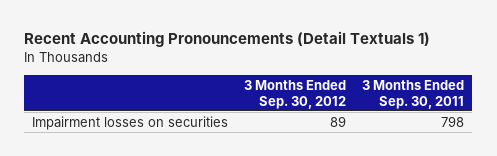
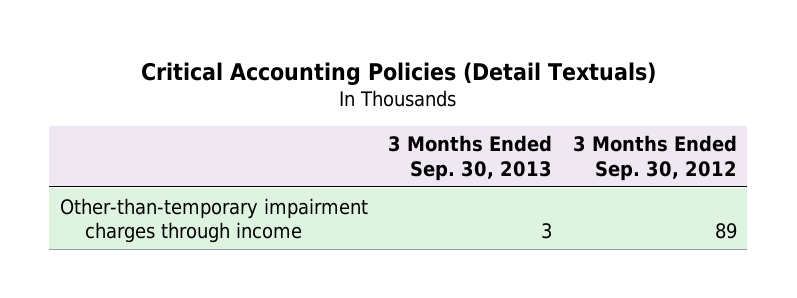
- Recent Accounting Pronouncements (Detail Textuals 1)
+ Critical Accounting Policies (Detail Textuals)
- | 3 Months Ended Sep. 30, 2012 | 3 Months Ended Sep. 30, 2011
+ | 3 Months Ended Sep. 30, 2013 | 3 Months Ended Sep. 30, 2012
- Impairment losses on securities | 89 | 798
+ Other-than-temporary impairment charges through income | 3 | 89

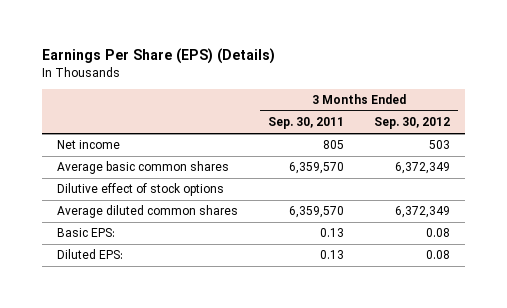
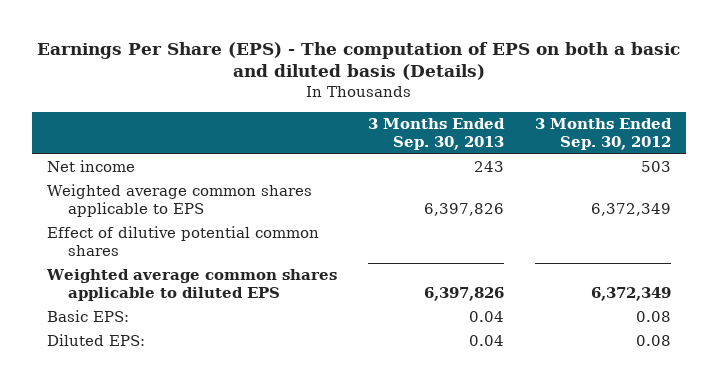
- Earnings Per Share (EPS) (Details)
+ Earnings Per Share (EPS) - The computation of EPS on both a basic and diluted basis (Details)
- | 3 Months Ended Sep. 30, 2011 | 3 Months Ended Sep. 30, 2012
+ | 3 Months Ended Sep. 30, 2013 | 3 Months Ended Sep. 30, 2012
- Average basic common shares | 6,359,570 | 6,372,349
- Dilutive effect of stock options
- Average diluted common shares | 6,359,570 | 6,372,349
+ Weighted average common shares applicable to EPS | 6,397,826 | 6,372,349
+ Effect of dilutive potential common shares
+ Weighted average common shares applicable to diluted EPS | 6,397,826 | 6,372,349

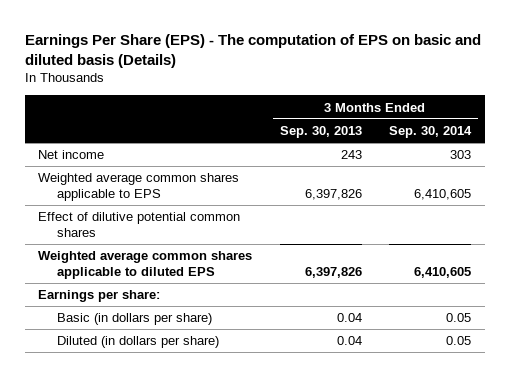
- Earnings Per Share (EPS) - The computation of EPS on both a basic and diluted basis (Details)
+ Earnings Per Share (EPS) - The computation of EPS on basic and diluted basis (Details)
- | 3 Months Ended Sep. 30, 2013 | 3 Months Ended Sep. 30, 2012
+ | 3 Months Ended Sep. 30, 2013 | 3 Months Ended Sep. 30, 2014
- Basic EPS: | 0.04 | 0.08
- Diluted EPS: | 0.04 | 0.08
+ Earnings per share:
+ Basic (in dollars per share) | 0.04 | 0.05
+ Diluted (in dollars per share) | 0.04 | 0.05

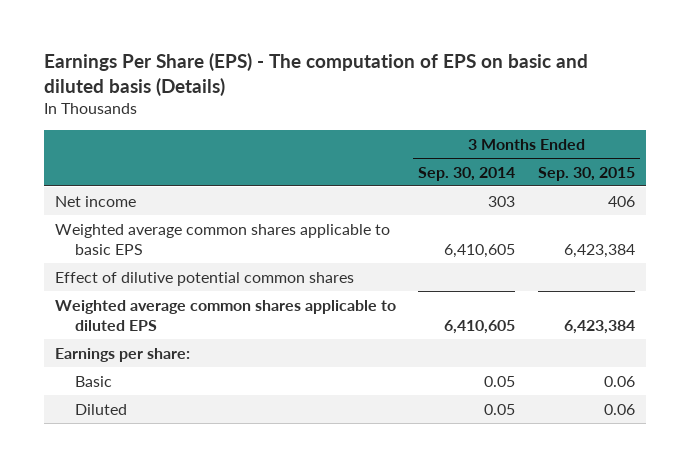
- | 3 Months Ended Sep. 30, 2013 | 3 Months Ended Sep. 30, 2014
+ | 3 Months Ended Sep. 30, 2014 | 3 Months Ended Sep. 30, 2015
- Weighted average common shares applicable to EPS | 6,397,826 | 6,410,605
+ Weighted average common shares applicable to basic EPS | 6,410,605 | 6,423,384
- Basic (in dollars per share) | 0.04 | 0.05
- Diluted (in dollars per share) | 0.04 | 0.05
+ Basic | 0.05 | 0.06
+ Diluted | 0.05 | 0.06

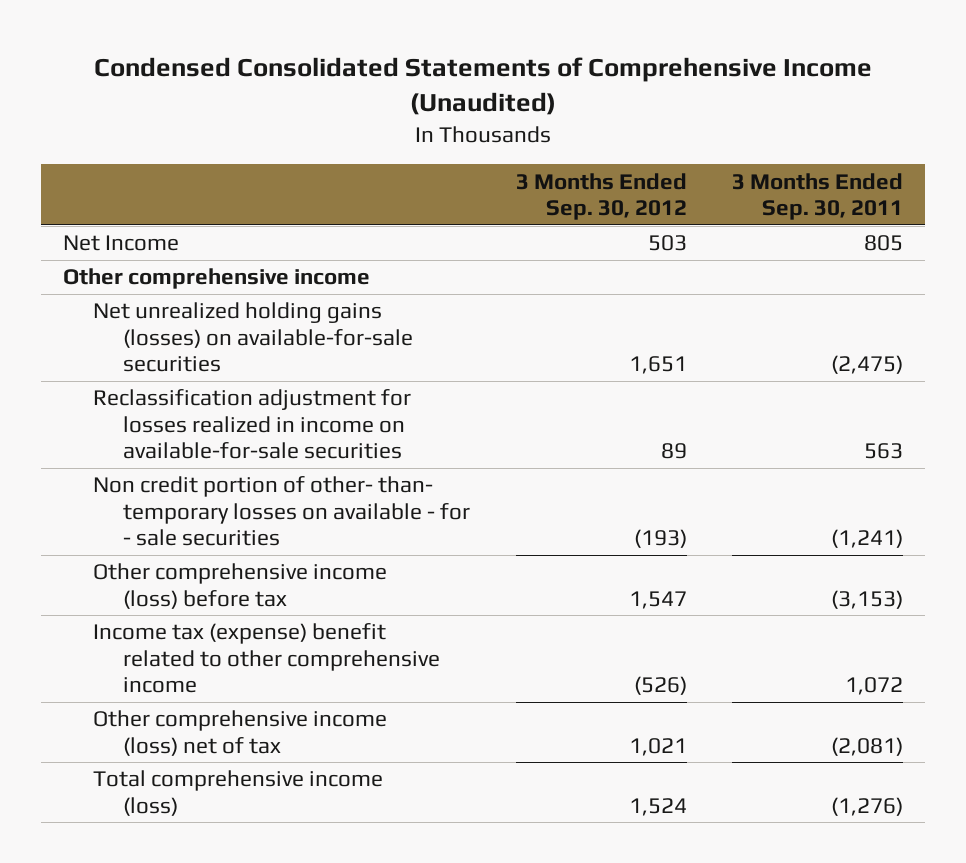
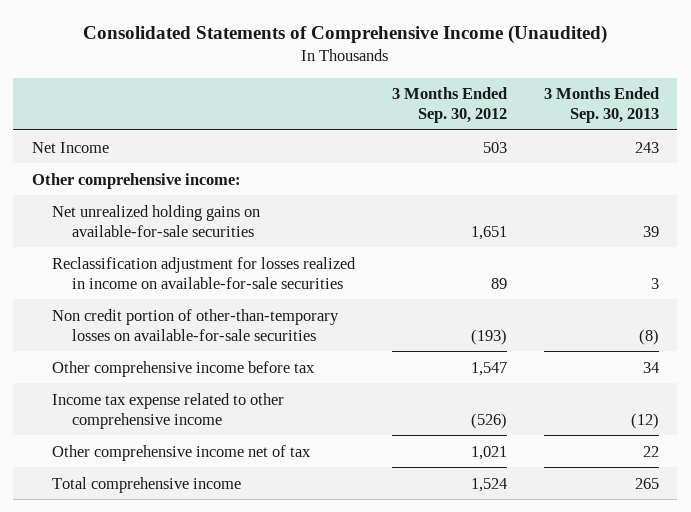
- Condensed Consolidated Statements of Comprehensive Income (Unaudited)
+ Consolidated Statements of Comprehensive Income (Unaudited)
- | 3 Months Ended Sep. 30, 2012 | 3 Months Ended Sep. 30, 2011
+ | 3 Months Ended Sep. 30, 2012 | 3 Months Ended Sep. 30, 2013
- Other comprehensive income
- Net unrealized holding gains (losses) on available-for-sale securities | 1,651 | (2,475)
+ Other comprehensive income:
+ Net unrealized holding gains on available-for-sale securities | 1,651 | 39
- Non credit portion of other- than- temporary losses on available - for - sale securities | (193) | (1,241)
- Other comprehensive income (loss) before tax | 1,547 | (3,153)
- Income tax (expense) benefit related to other comprehensive income | (526) | 1,072
- Other comprehensive income (loss) net of tax | 1,021 | (2,081)
- Total comprehensive income (loss) | 1,524 | (1,276)
+ Non credit portion of other-than-temporary losses on available-for-sale securities | (193) | (8)
+ Other comprehensive income before tax | 1,547 | 34
+ Income tax expense related to other comprehensive income | (526) | (12)
+ Other comprehensive income net of tax | 1,021 | 22
+ Total comprehensive income | 1,524 | 265

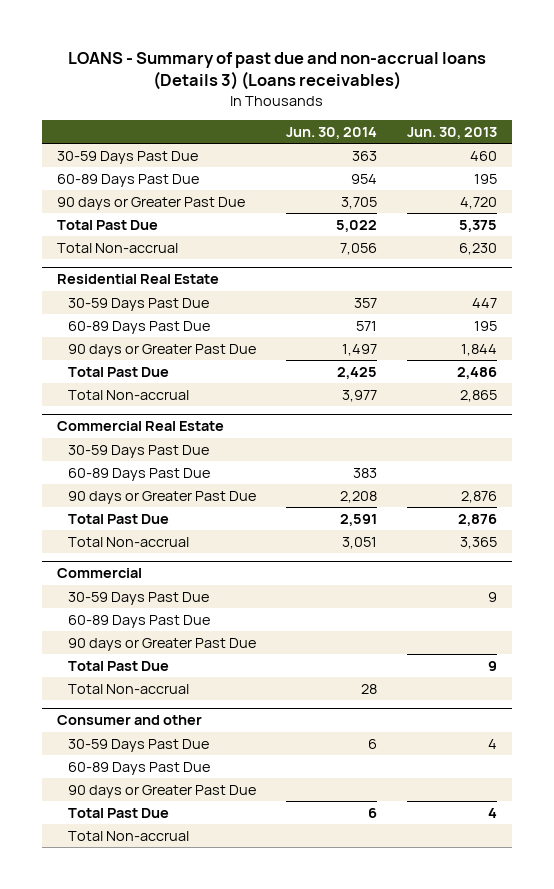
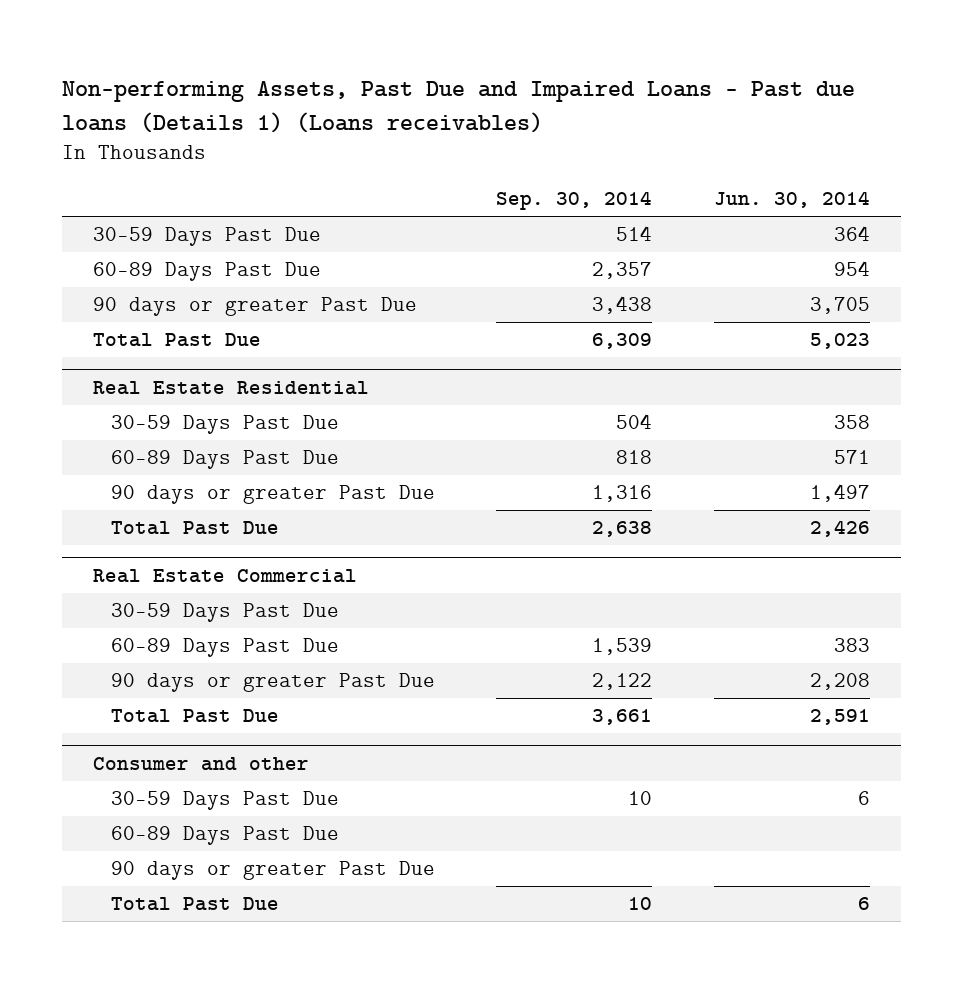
- LOANS - Summary of past due and non-accrual loans (Details 3) (Loans receivables)
+ Non-performing Assets, Past Due and Impaired Loans - Past due loans (Details 1) (Loans receivables)
- | Jun. 30, 2014 | Jun. 30, 2013
+ | Sep. 30, 2014 | Jun. 30, 2014
- 30-59 Days Past Due | 363 | 460
+ 30-59 Days Past Due | 514 | 364
- 90 days or Greater Past Due | 3,705 | 4,720
- Total Past Due | 5,022 | 5,375
- Total Non-accrual | 7,056 | 6,230
- Residential Real Estate
- 30-59 Days Past Due | 357 | 447
+ 90 days or greater Past Due | 3,438 | 3,705
+ Total Past Due | 6,309 | 5,023
+ Real Estate Residential
+ 30-59 Days Past Due | 504 | 358
- 90 days or Greater Past Due | 1,497 | 1,844
- Total Past Due | 2,425 | 2,486
- Total Non-accrual | 3,977 | 2,865
- Commercial Real Estate
+ 90 days or greater Past Due | 1,316 | 1,497
+ Total Past Due | 2,638 | 2,426
+ Real Estate Commercial
- 90 days or Greater Past Due | 2,208 | 2,876
+ 90 days or greater Past Due | 2,122 | 2,208
- Total Non-accrual | 3,051 | 3,365
- Commercial
- 30-59 Days Past Due | | 9
- 60-89 Days Past Due
- 90 days or Greater Past Due
- Total Past Due | | 9
- Total Non-accrual | 28 |
@ Consumer and other
- 90 days or Greater Past Due
+ 90 days or greater Past Due
- Total Non-accrual

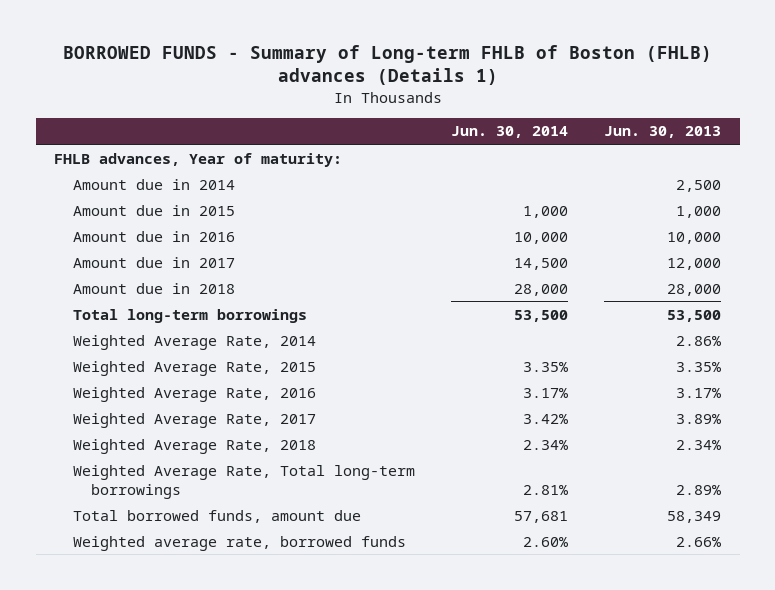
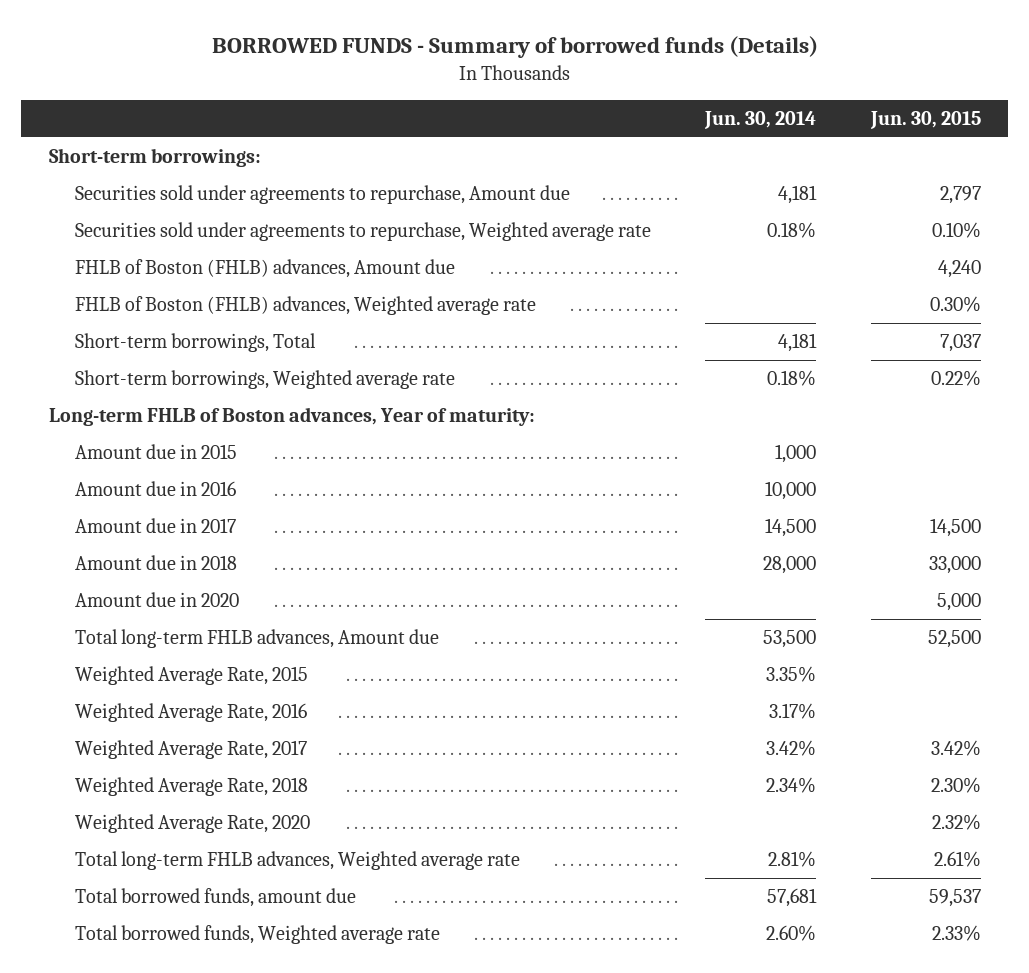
- BORROWED FUNDS - Summary of Long-term FHLB of Boston (FHLB) advances (Details 1)
+ BORROWED FUNDS - Summary of borrowed funds (Details)
- | Jun. 30, 2014 | Jun. 30, 2013
+ | Jun. 30, 2014 | Jun. 30, 2015
- FHLB advances, Year of maturity:
- Amount due in 2014 | | 2,500
+ Short-term borrowings:
+ Securities sold under agreements to repurchase, Amount due | 4,181 | 2,797
+ Securities sold under agreements to repurchase, Weighted average rate | 0.18% | 0.10%
+ FHLB of Boston (FHLB) advances, Amount due | | 4,240
+ FHLB of Boston (FHLB) advances, Weighted average rate | | 0.30%
+ Short-term borrowings, Total | 4,181 | 7,037
+ Short-term borrowings, Weighted average rate | 0.18% | 0.22%
+ Long-term FHLB of Boston advances, Year of maturity:
- Total long-term borrowings | 53,500 | 53,500
- Weighted Average Rate, 2014 | | 2.86%
+ Amount due in 2020 | | 5,000
+ Total long-term FHLB advances, Amount due | 53,500 | 52,500
- Weighted Average Rate, Total long-term borrowings | 2.81% | 2.89%
+ Weighted Average Rate, 2020 | | 2.32%
+ Total long-term FHLB advances, Weighted average rate | 2.81% | 2.61%
- Weighted average rate, borrowed funds | 2.60% | 2.66%
+ Total borrowed funds, Weighted average rate | 2.60% | 2.33%

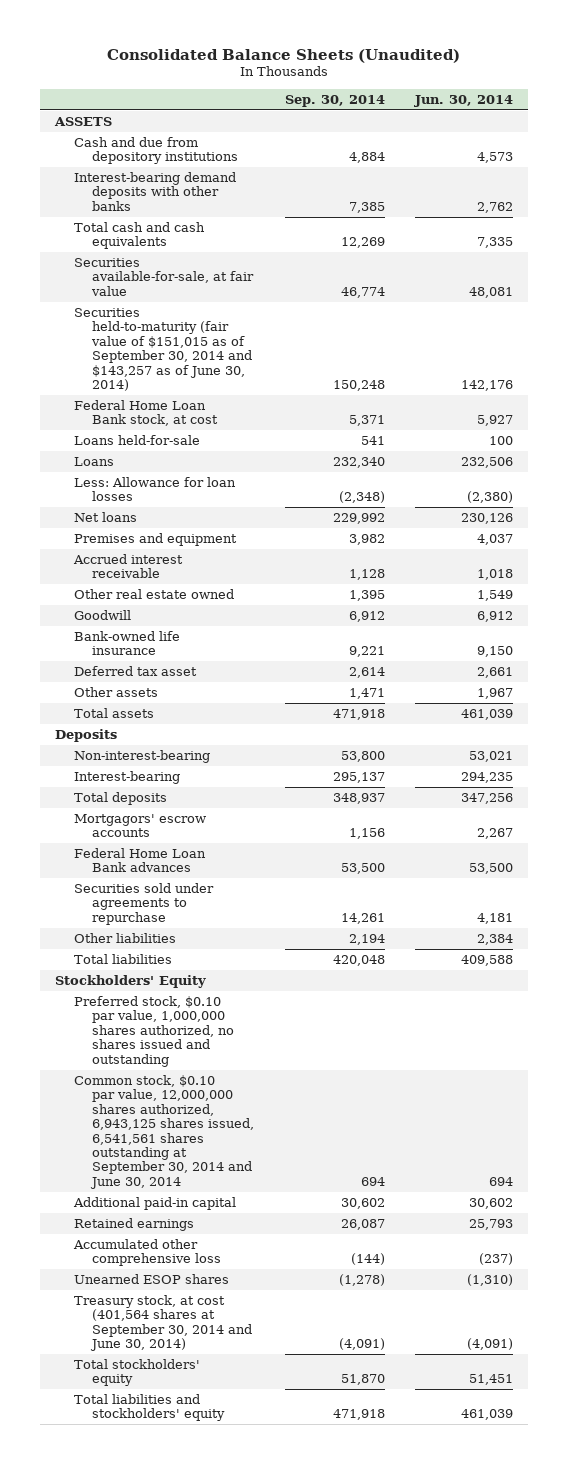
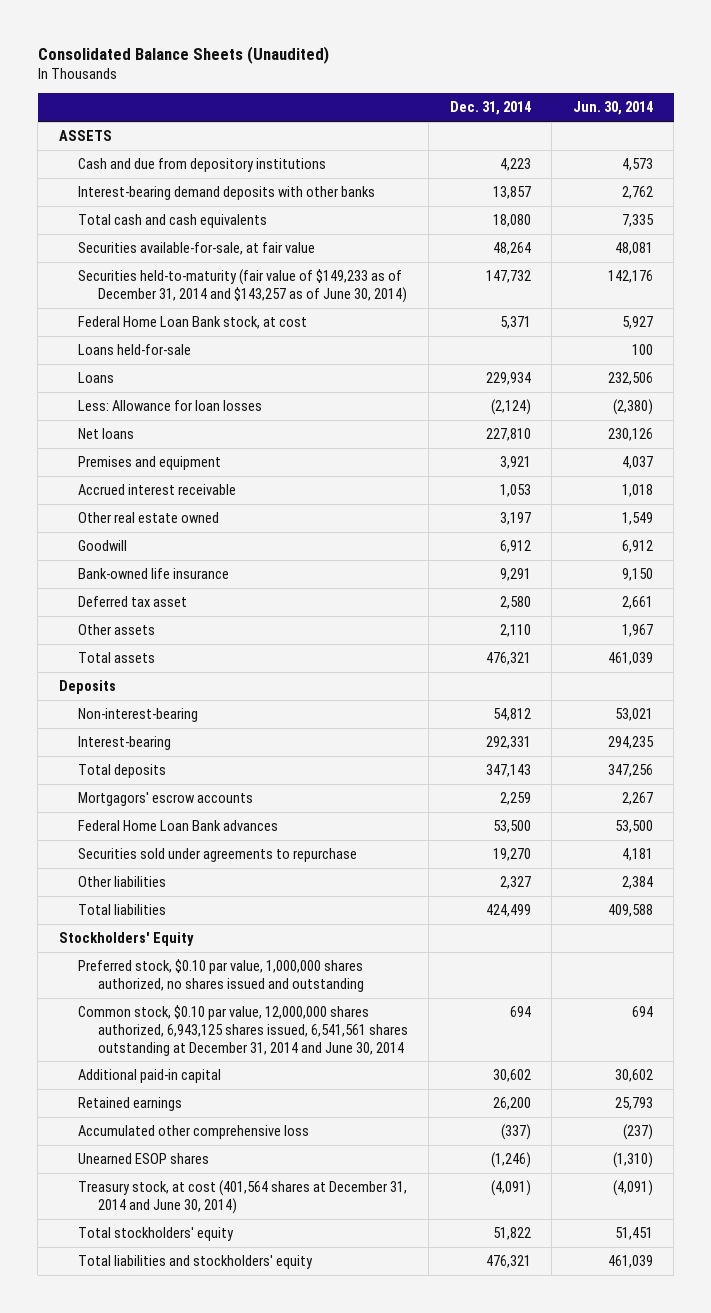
- | Sep. 30, 2014 | Jun. 30, 2014
+ | Dec. 31, 2014 | Jun. 30, 2014
- Securities held-to-maturity (fair value of $151,015 as of September 30, 2014 and $143,257 as of June 30, 2014) | 150,248 | 142,176
+ Securities held-to-maturity (fair value of $149,233 as of December 31, 2014 and $143,257 as of June 30, 2014) | 147,732 | 142,176
- Common stock, $0.10 par value, 12,000,000 shares authorized, 6,943,125 shares issued, 6,541,561 shares outstanding at September 30, 2014 and June 30, 2014 | 694 | 694
+ Common stock, $0.10 par value, 12,000,000 shares authorized, 6,943,125 shares issued, 6,541,561 shares outstanding at December 31, 2014 and June 30, 2014 | 694 | 694
- Treasury stock, at cost (401,564 shares at September 30, 2014 and June 30, 2014) | (4,091) | (4,091)
+ Treasury stock, at cost (401,564 shares at December 31, 2014 and June 30, 2014) | (4,091) | (4,091)

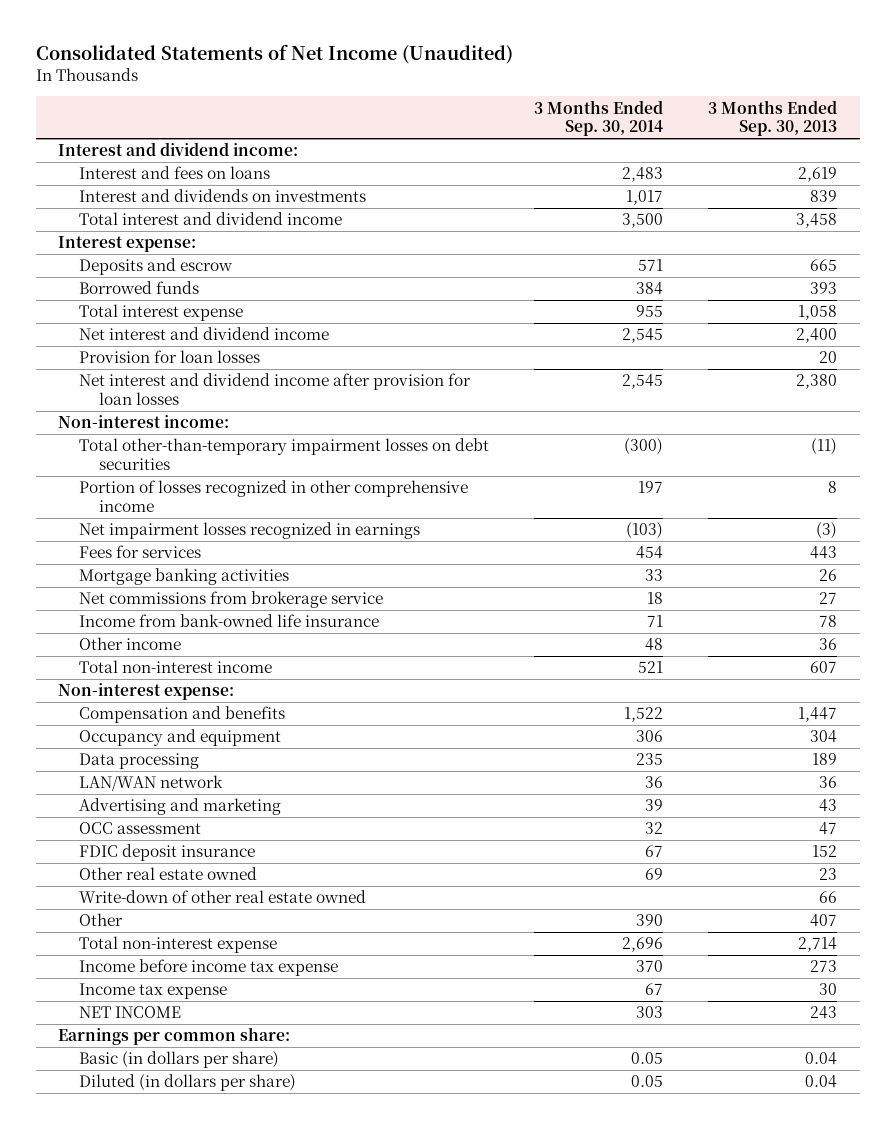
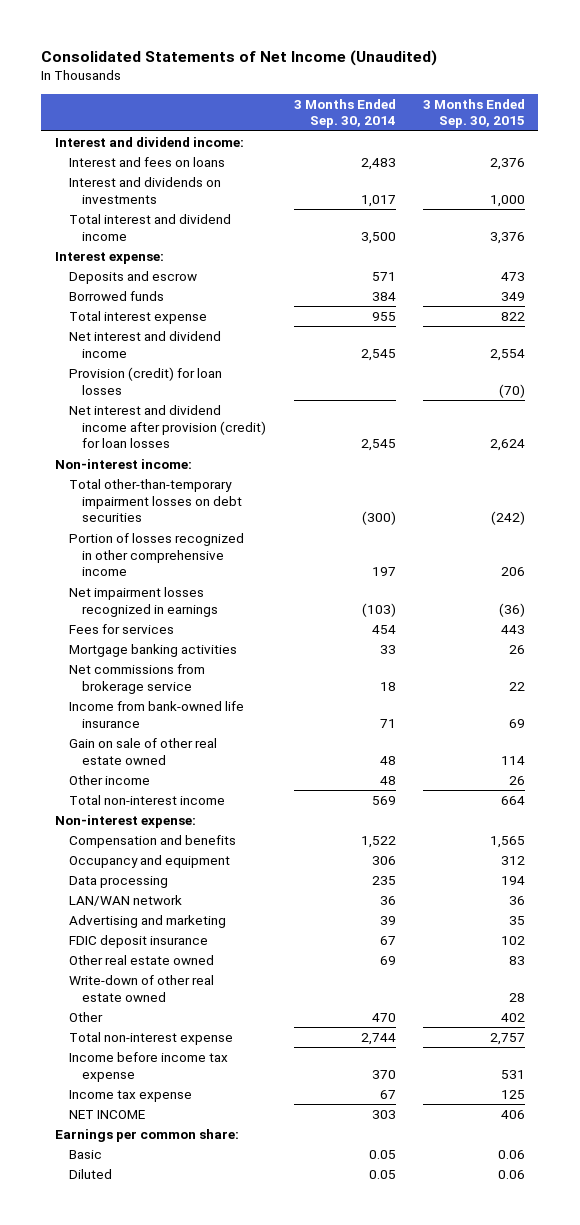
- | 3 Months Ended Sep. 30, 2014 | 3 Months Ended Sep. 30, 2013
+ | 3 Months Ended Sep. 30, 2014 | 3 Months Ended Sep. 30, 2015
- Provision for loan losses | | 20
- Net interest and dividend income after provision for loan losses | 2,545 | 2,380
+ Provision (credit) for loan losses | | (70)
+ Net interest and dividend income after provision (credit) for loan losses | 2,545 | 2,624
+ Gain on sale of other real estate owned | 48 | 114
- Total non-interest income | 521 | 607
+ Total non-interest income | 569 | 664
- OCC assessment | 32 | 47
- Other | 390 | 407
- Total non-interest expense | 2,696 | 2,714
+ Other | 470 | 402
+ Total non-interest expense | 2,744 | 2,757
- Basic (in dollars per share) | 0.05 | 0.04
- Diluted (in dollars per share) | 0.05 | 0.04
+ Basic | 0.05 | 0.06
+ Diluted | 0.05 | 0.06

